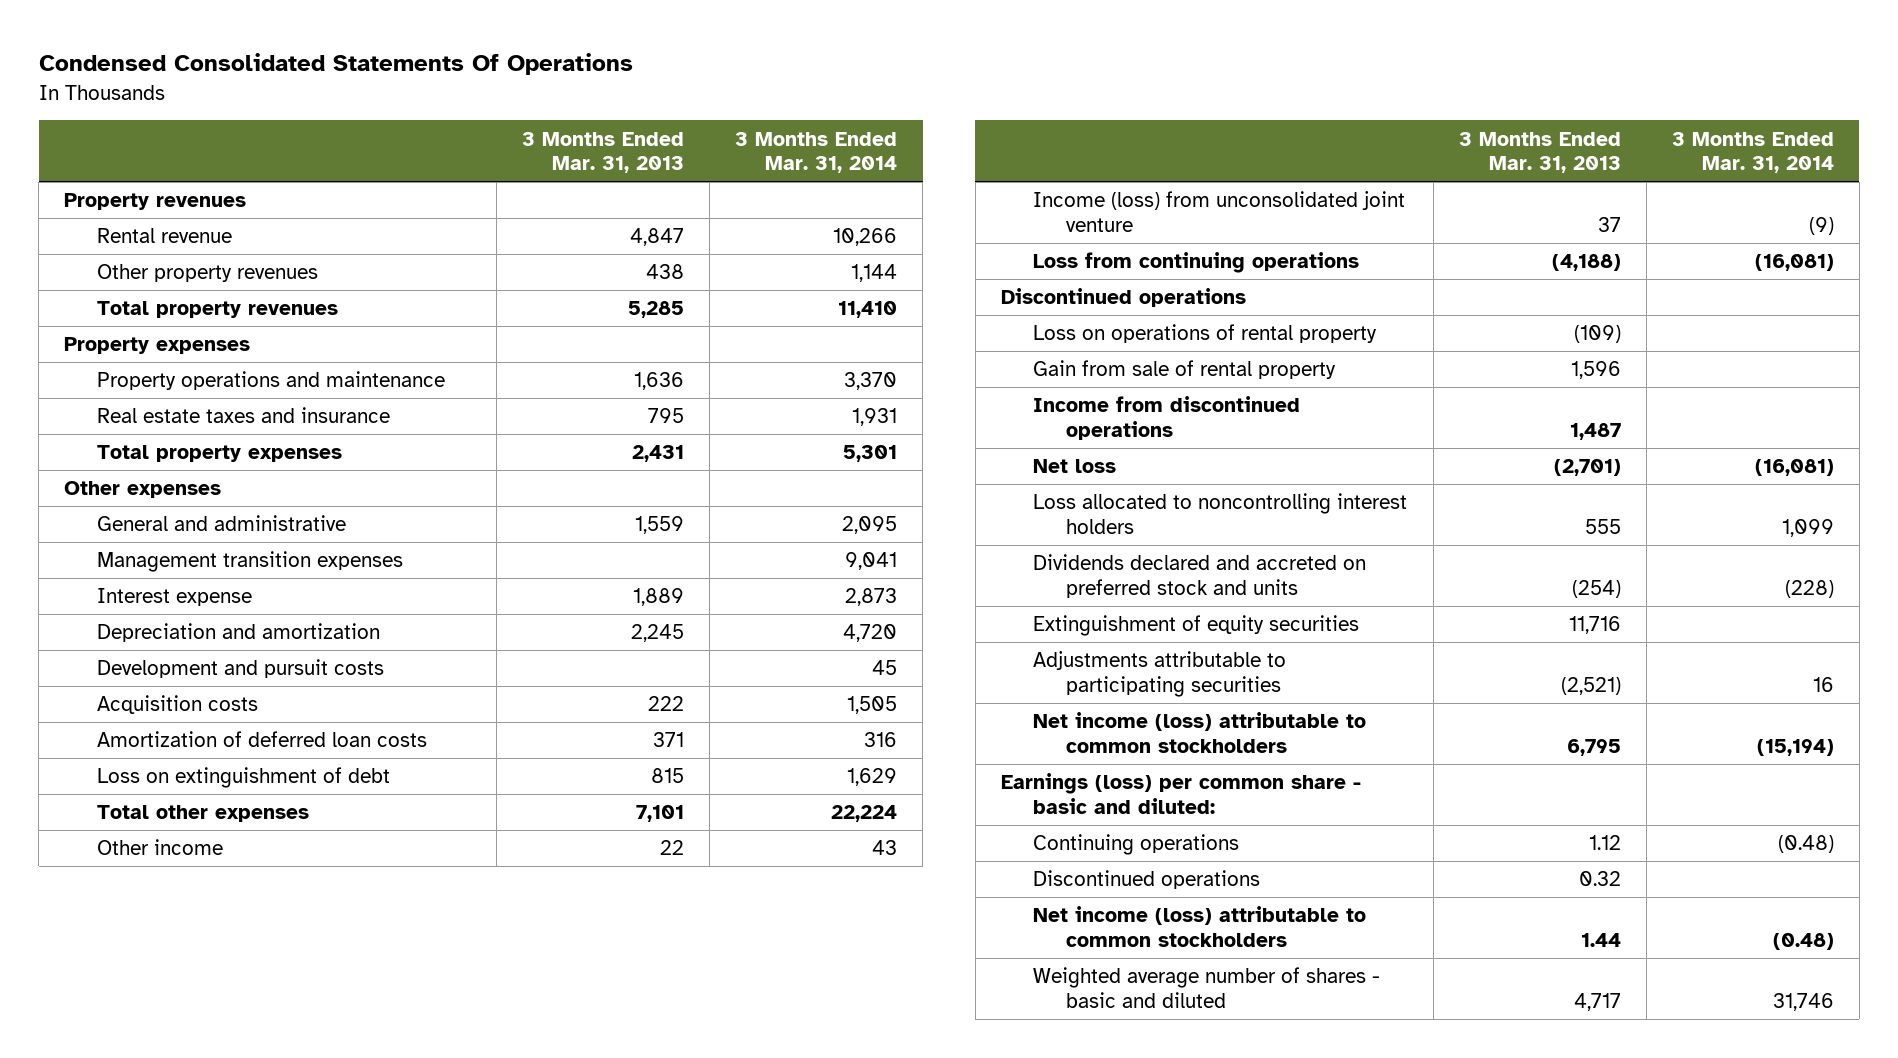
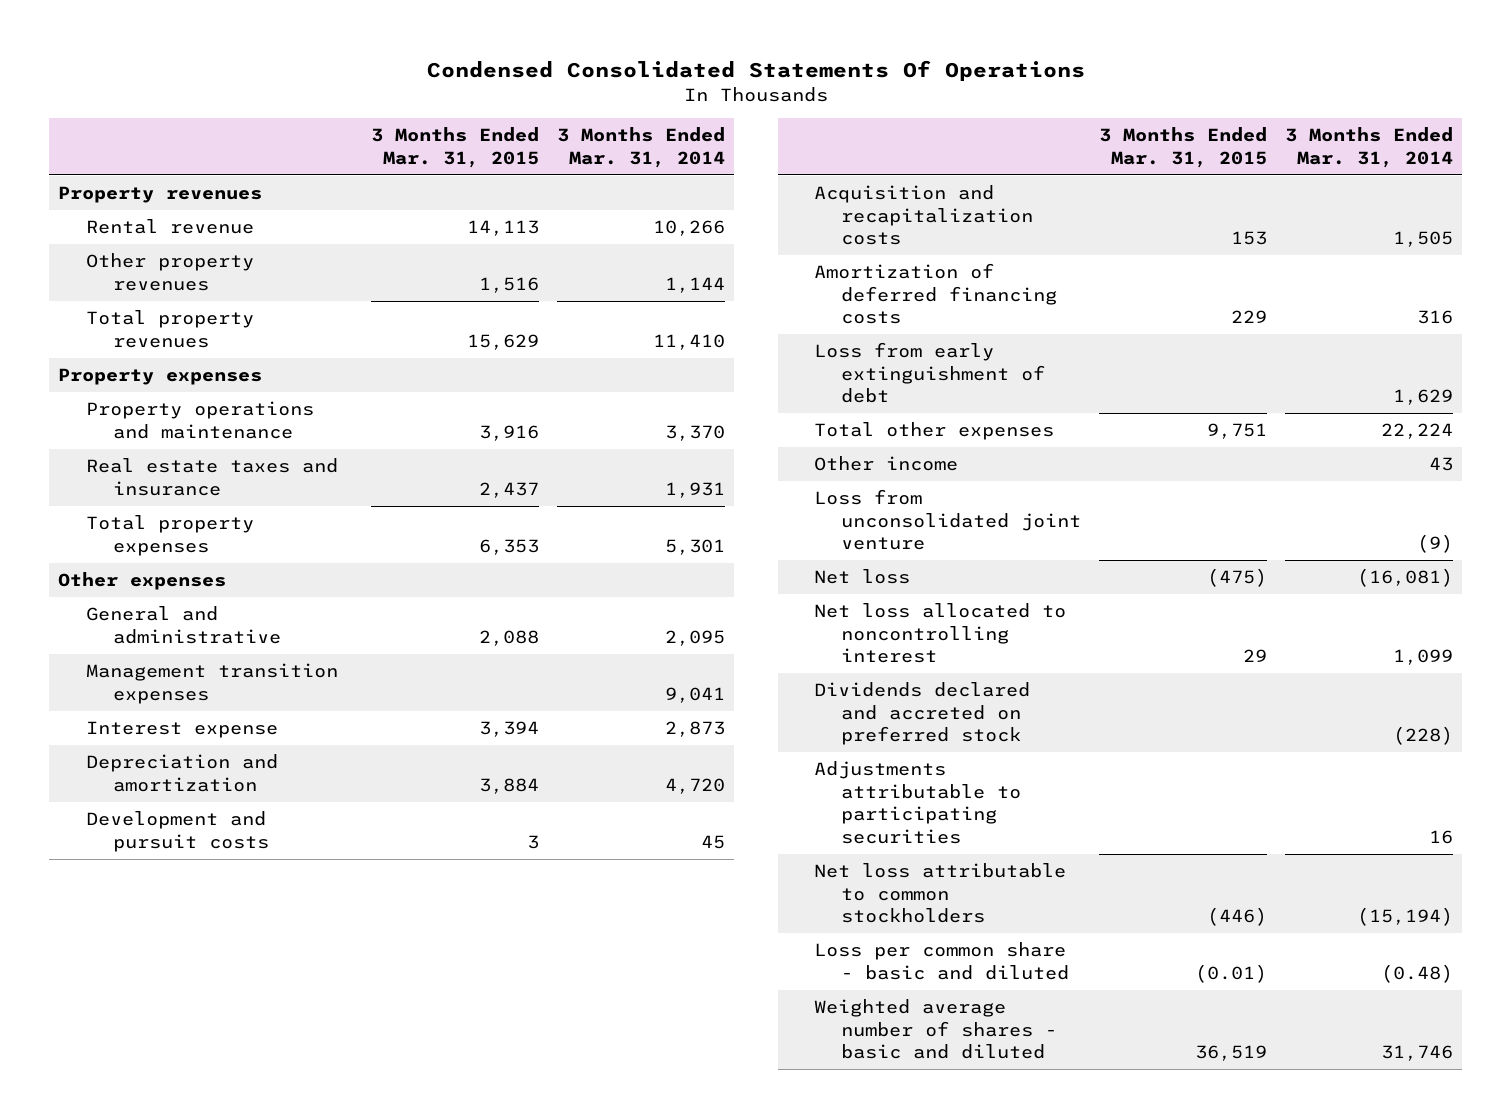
- | 3 Months Ended Mar. 31, 2013 | 3 Months Ended Mar. 31, 2014
+ | 3 Months Ended Mar. 31, 2015 | 3 Months Ended Mar. 31, 2014
- Acquisition costs | 222 | 1,505
- Amortization of deferred loan costs | 371 | 316
- Loss on extinguishment of debt | 815 | 1,629
+ Acquisition and recapitalization costs | 153 | 1,505
+ Amortization of deferred financing costs | 229 | 316
+ Loss from early extinguishment of debt | | 1,629
- Income (loss) from unconsolidated joint venture | 37 | (9)
- Loss from continuing operations | (4,188) | (16,081)
- Discontinued operations
- Loss on operations of rental property | (109) |
- Gain from sale of rental property | 1,596 |
- Income from discontinued operations | 1,487 |
+ Loss from unconsolidated joint venture | | (9)
- Loss allocated to noncontrolling interest holders | 555 | 1,099
- Dividends declared and accreted on preferred stock and units | (254) | (228)
- Extinguishment of equity securities | 11,716 |
+ Net loss allocated to noncontrolling interest | 29 | 1,099
+ Dividends declared and accreted on preferred stock | | (228)
- Net income (loss) attributable to common stockholders | 6,795 | (15,194)
- Earnings (loss) per common share - basic and diluted:
- Continuing operations | 1.12 | (0.48)
- Discontinued operations | 0.32 |
- Net income (loss) attributable to common stockholders | 1.44 | (0.48)
+ Net loss attributable to common stockholders | (446) | (15,194)
+ Loss per common share - basic and diluted | (0.01) | (0.48)

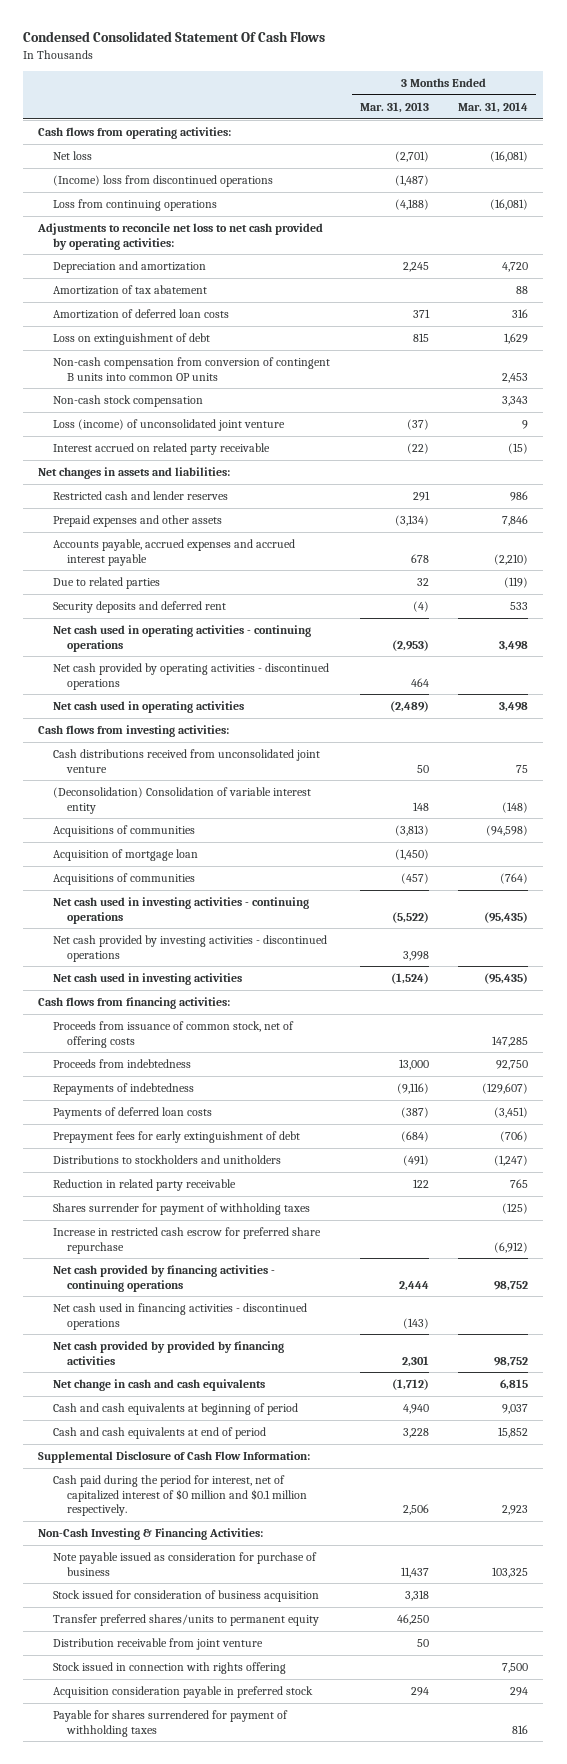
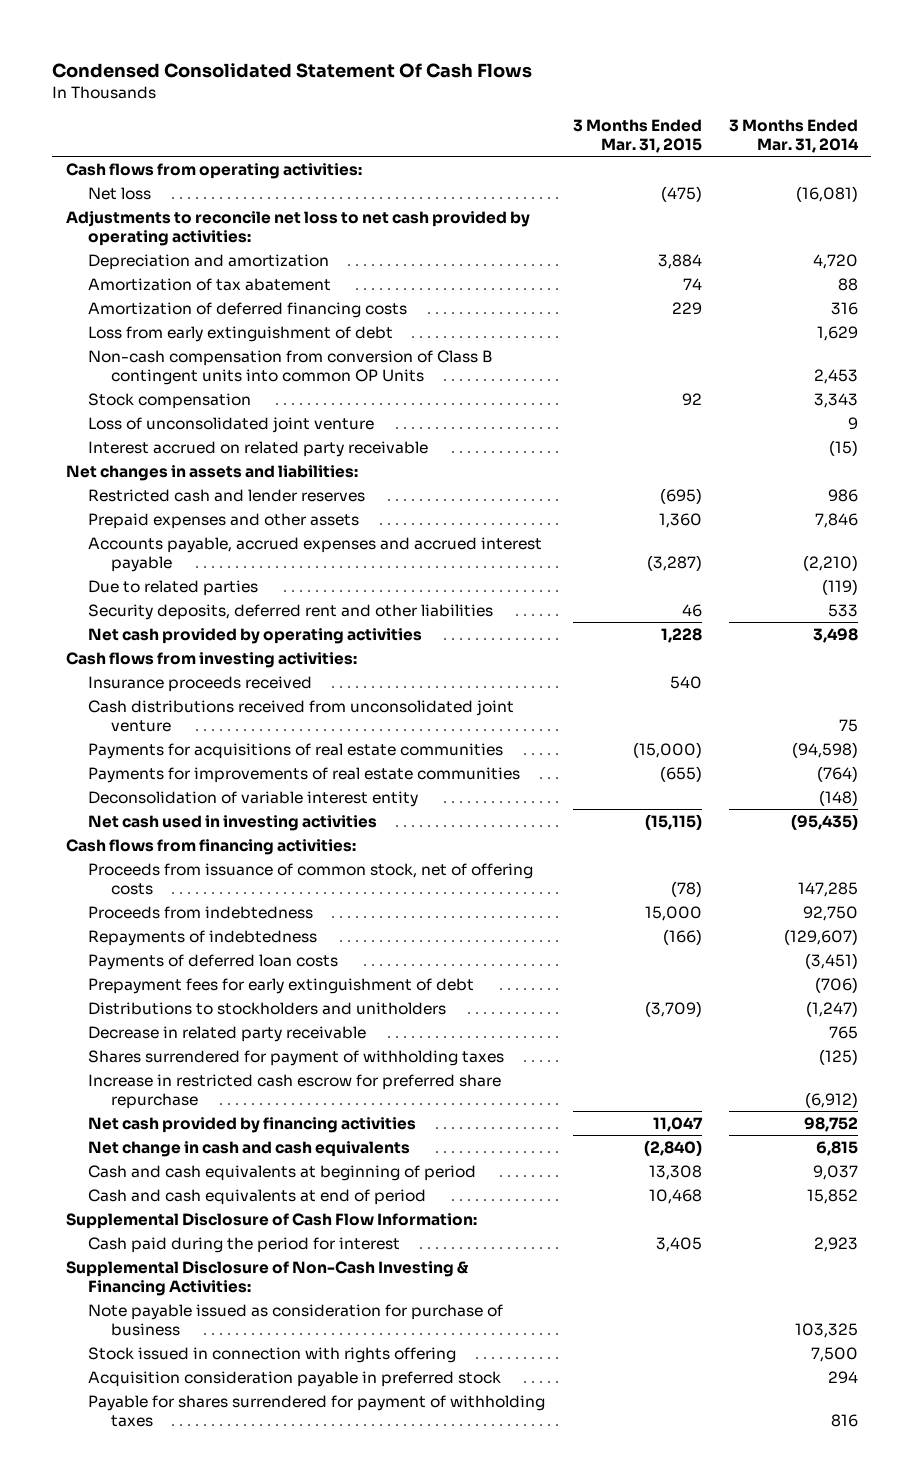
- | 3 Months Ended Mar. 31, 2013 | 3 Months Ended Mar. 31, 2014
+ | 3 Months Ended Mar. 31, 2015 | 3 Months Ended Mar. 31, 2014
- (Income) loss from discontinued operations | (1,487) |
- Loss from continuing operations | (4,188) | (16,081)
- Amortization of deferred loan costs | 371 | 316
- Loss on extinguishment of debt | 815 | 1,629
- Non-cash compensation from conversion of contingent B units into common OP units | | 2,453
- Non-cash stock compensation | | 3,343
- Loss (income) of unconsolidated joint venture | (37) | 9
+ Amortization of deferred financing costs | 229 | 316
+ Loss from early extinguishment of debt | | 1,629
+ Non-cash compensation from conversion of Class B contingent units into common OP Units | | 2,453
+ Stock compensation | 92 | 3,343
+ Loss of unconsolidated joint venture | | 9
- Security deposits and deferred rent | (4) | 533
- Net cash used in operating activities - continuing operations | (2,953) | 3,498
- Net cash provided by operating activities - discontinued operations | 464 |
- Net cash used in operating activities | (2,489) | 3,498
+ Security deposits, deferred rent and other liabilities | 46 | 533
+ Net cash provided by operating activities | 1,228 | 3,498
+ Insurance proceeds received | 540 |
- (Deconsolidation) Consolidation of variable interest entity | 148 | (148)
- Acquisitions of communities | (3,813) | (94,598)
- Acquisition of mortgage loan | (1,450) |
- Acquisitions of communities | (457) | (764)
- Net cash used in investing activities - continuing operations | (5,522) | (95,435)
- Net cash provided by investing activities - discontinued operations | 3,998 |
+ Payments for acquisitions of real estate communities | (15,000) | (94,598)
+ Payments for improvements of real estate communities | (655) | (764)
+ Deconsolidation of variable interest entity | | (148)
- Reduction in related party receivable | 122 | 765
- Shares surrender for payment of withholding taxes | | (125)
+ Decrease in related party receivable | | 765
+ Shares surrendered for payment of withholding taxes | | (125)
- Net cash provided by financing activities - continuing operations | 2,444 | 98,752
- Net cash used in financing activities - discontinued operations | (143) |
- Net cash provided by provided by financing activities | 2,301 | 98,752
+ Net cash provided by financing activities | 11,047 | 98,752
- Cash paid during the period for interest, net of capitalized interest of $0 million and $0.1 million respectively. | 2,506 | 2,923
- Non-Cash Investing & Financing Activities:
+ Cash paid during the period for interest | 3,405 | 2,923
+ Supplemental Disclosure of Non-Cash Investing & Financing Activities:
- Stock issued for consideration of business acquisition | 3,318 |
- Transfer preferred shares/units to permanent equity | 46,250 |
- Distribution receivable from joint venture | 50 |

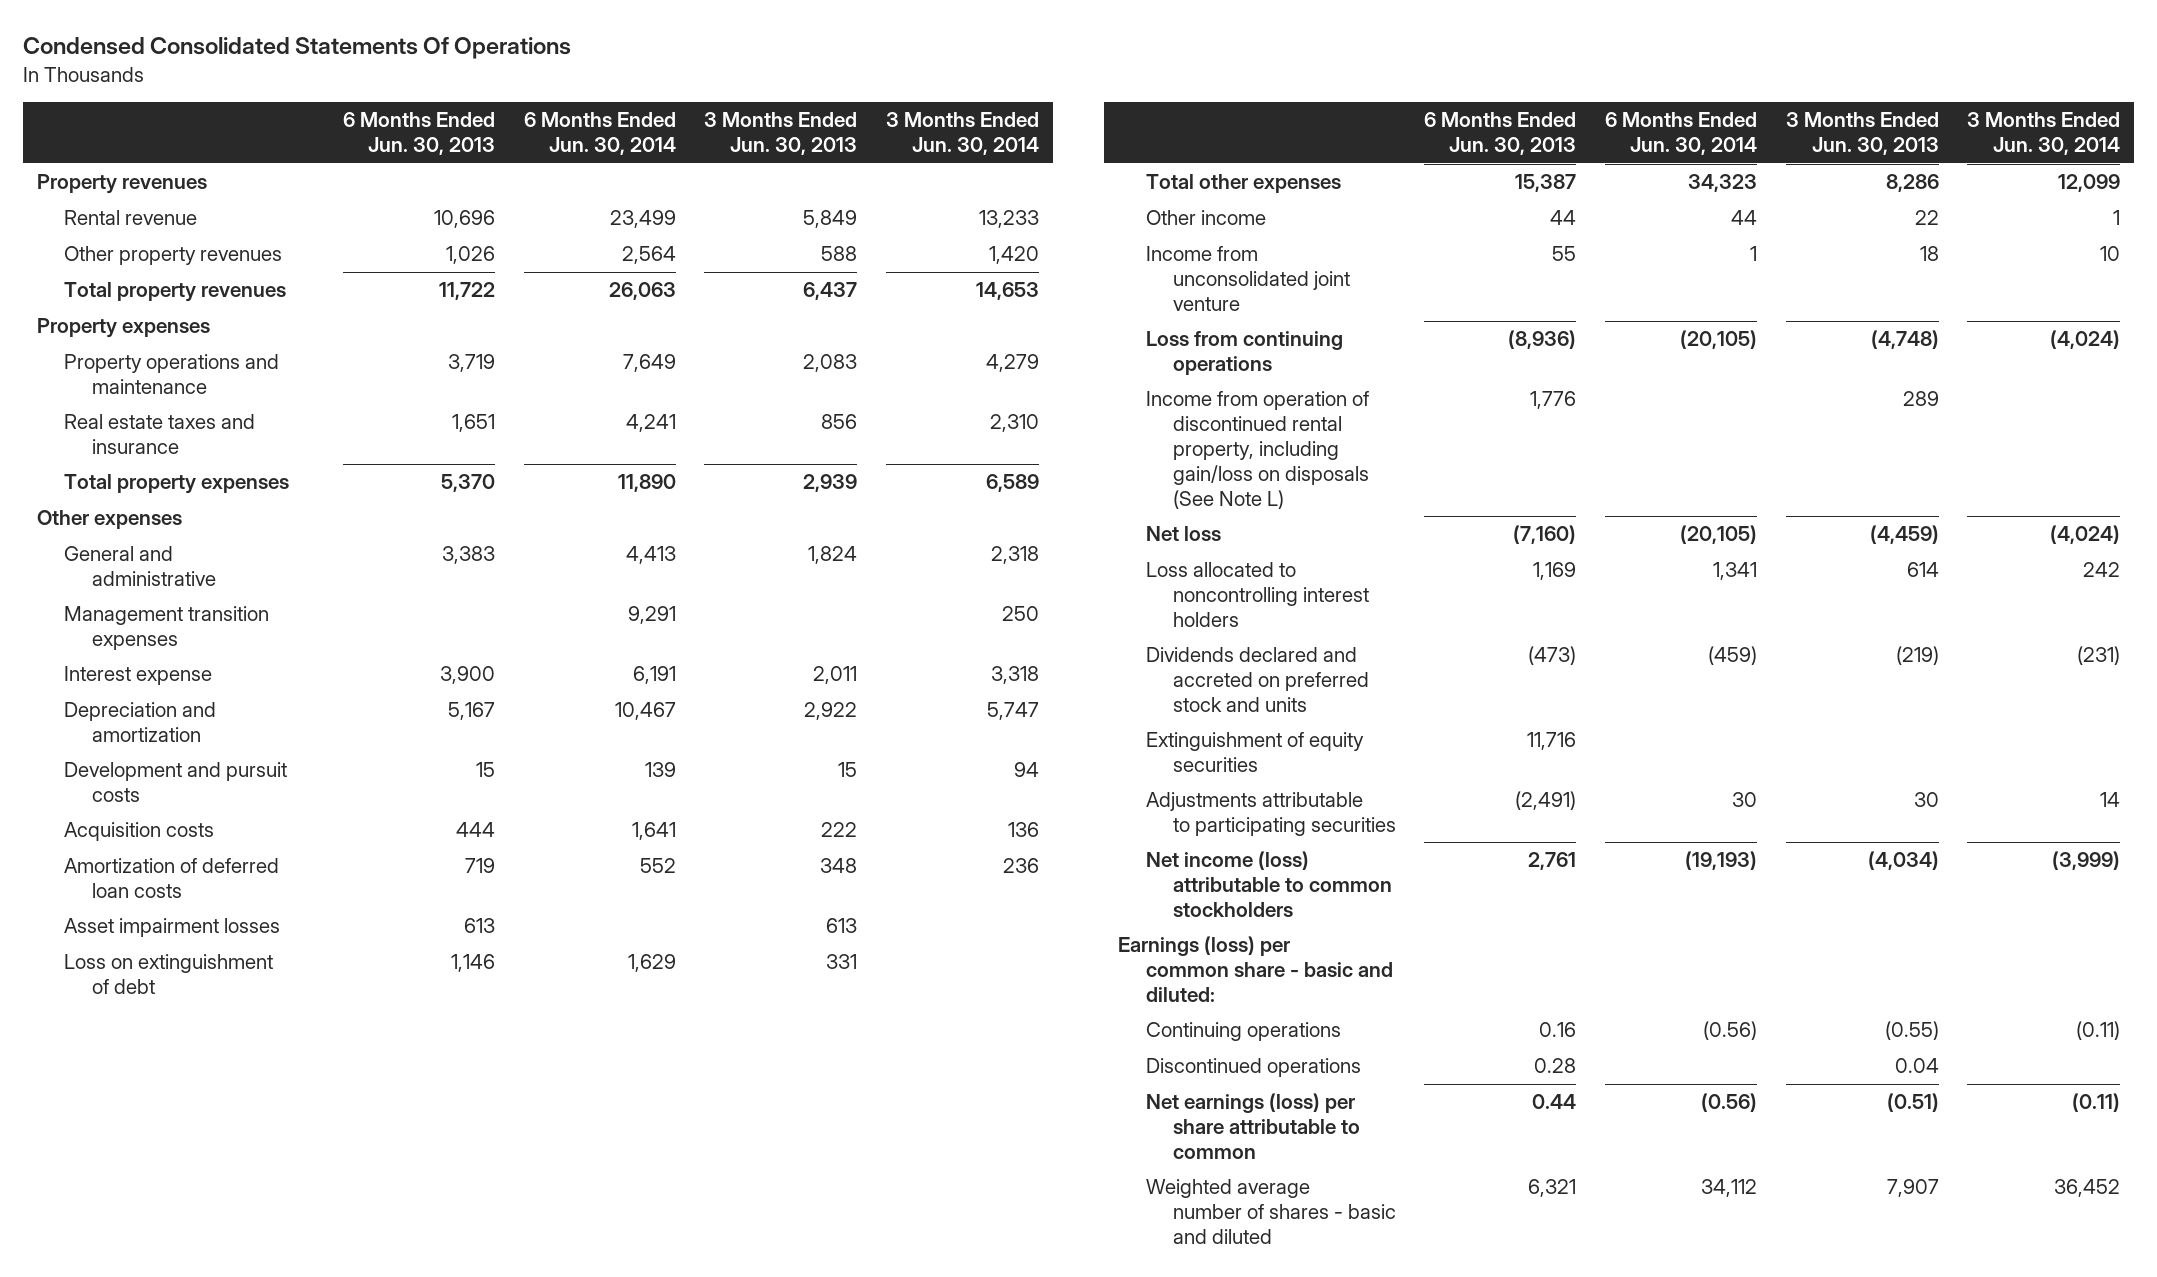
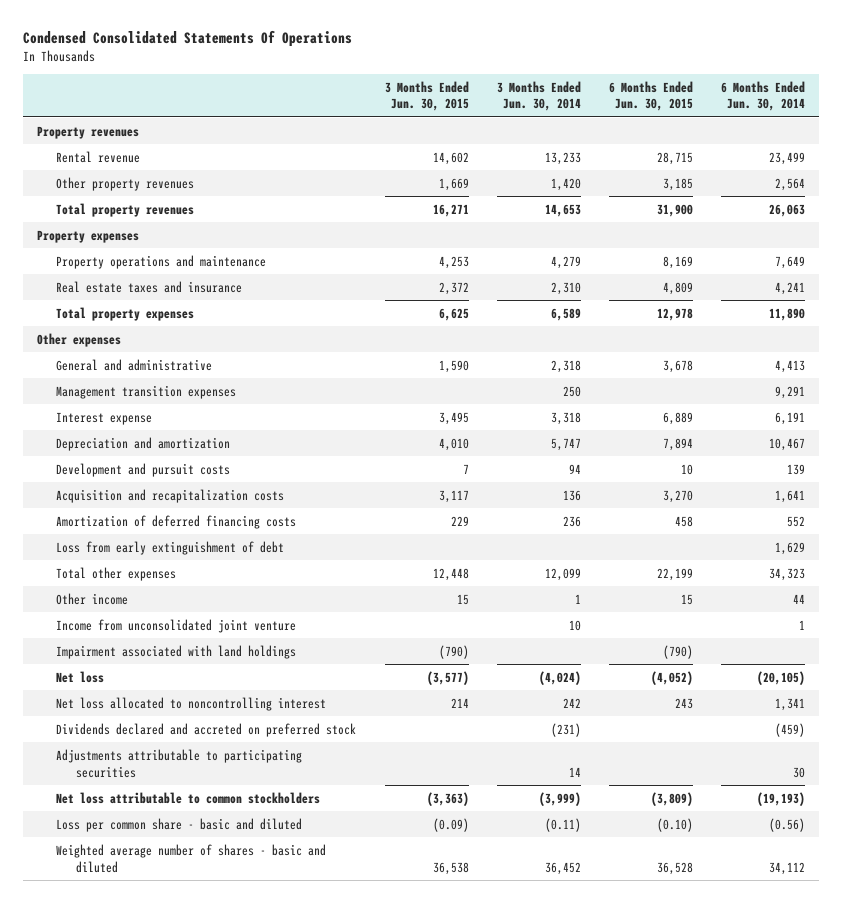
- | 6 Months Ended Jun. 30, 2013 | 6 Months Ended Jun. 30, 2014 | 3 Months Ended Jun. 30, 2013 | 3 Months Ended Jun. 30, 2014
+ | 3 Months Ended Jun. 30, 2015 | 3 Months Ended Jun. 30, 2014 | 6 Months Ended Jun. 30, 2015 | 6 Months Ended Jun. 30, 2014
- Acquisition costs | 444 | 1,641 | 222 | 136
- Amortization of deferred loan costs | 719 | 552 | 348 | 236
- Asset impairment losses | 613 | | 613 |
- Loss on extinguishment of debt | 1,146 | 1,629 | 331 |
+ Acquisition and recapitalization costs | 3,117 | 136 | 3,270 | 1,641
+ Amortization of deferred financing costs | 229 | 236 | 458 | 552
+ Loss from early extinguishment of debt | | | | 1,629
- Loss from continuing operations | (8,936) | (20,105) | (4,748) | (4,024)
- Income from operation of discontinued rental property, including gain/loss on disposals (See Note L) | 1,776 | | 289 |
+ Impairment associated with land holdings | (790) | | (790) |
- Loss allocated to noncontrolling interest holders | 1,169 | 1,341 | 614 | 242
- Dividends declared and accreted on preferred stock and units | (473) | (459) | (219) | (231)
- Extinguishment of equity securities | 11,716 | | |
+ Net loss allocated to noncontrolling interest | 214 | 242 | 243 | 1,341
+ Dividends declared and accreted on preferred stock | | (231) | | (459)
- Net income (loss) attributable to common stockholders | 2,761 | (19,193) | (4,034) | (3,999)
- Earnings (loss) per common share - basic and diluted:
- Continuing operations | 0.16 | (0.56) | (0.55) | (0.11)
- Discontinued operations | 0.28 | | 0.04 |
- Net earnings (loss) per share attributable to common | 0.44 | (0.56) | (0.51) | (0.11)
+ Net loss attributable to common stockholders | (3,363) | (3,999) | (3,809) | (19,193)
+ Loss per common share - basic and diluted | (0.09) | (0.11) | (0.10) | (0.56)

